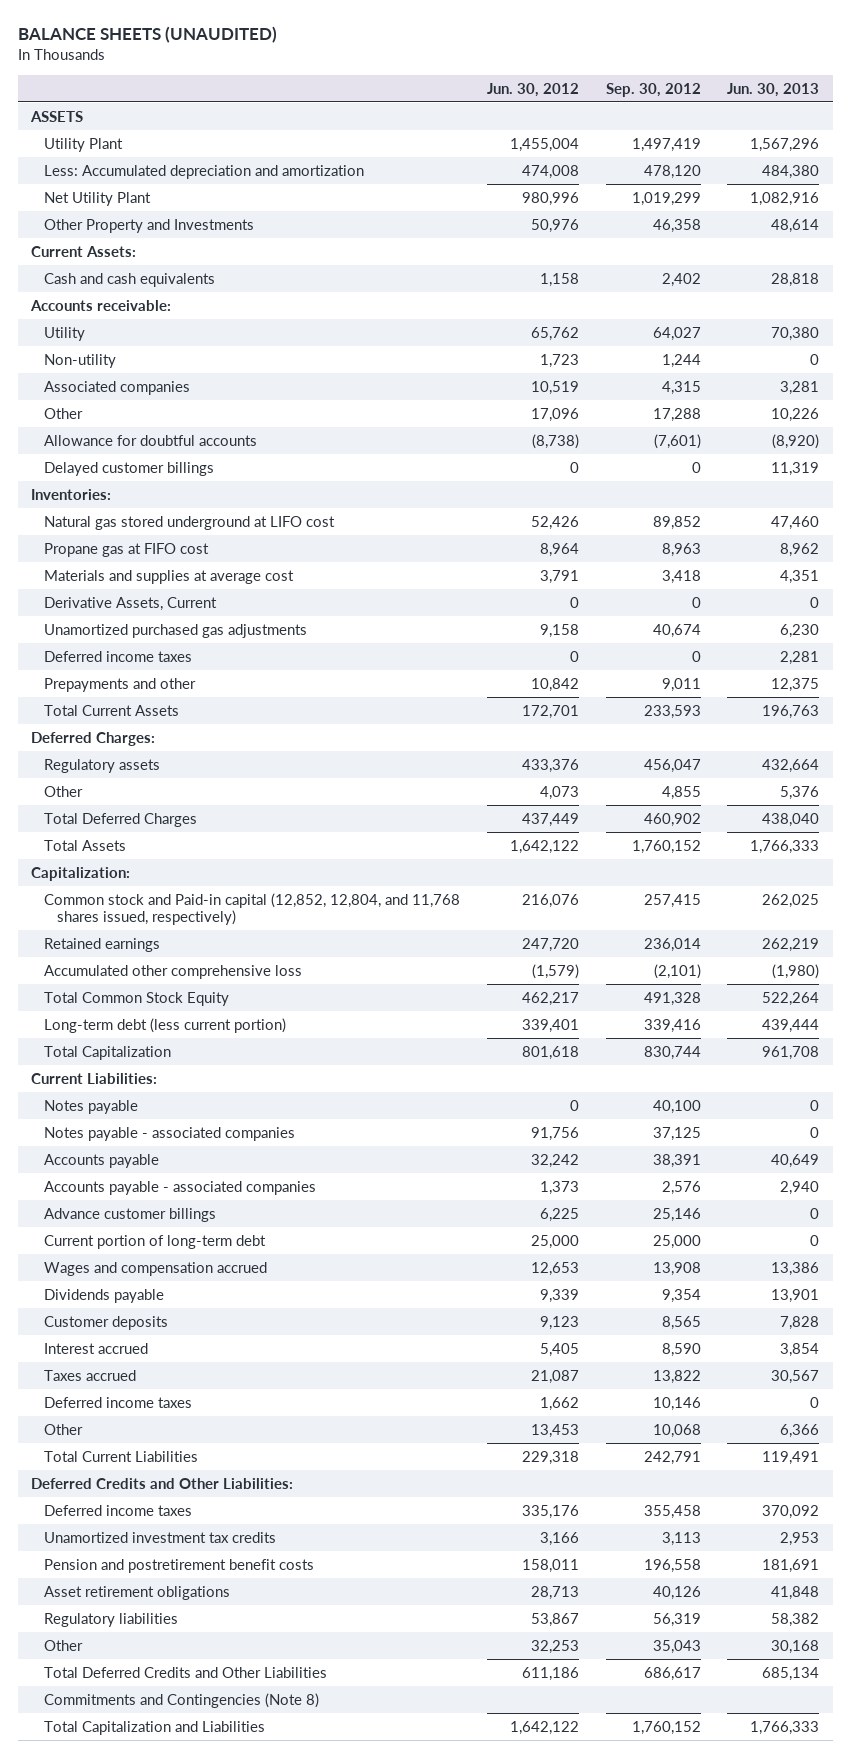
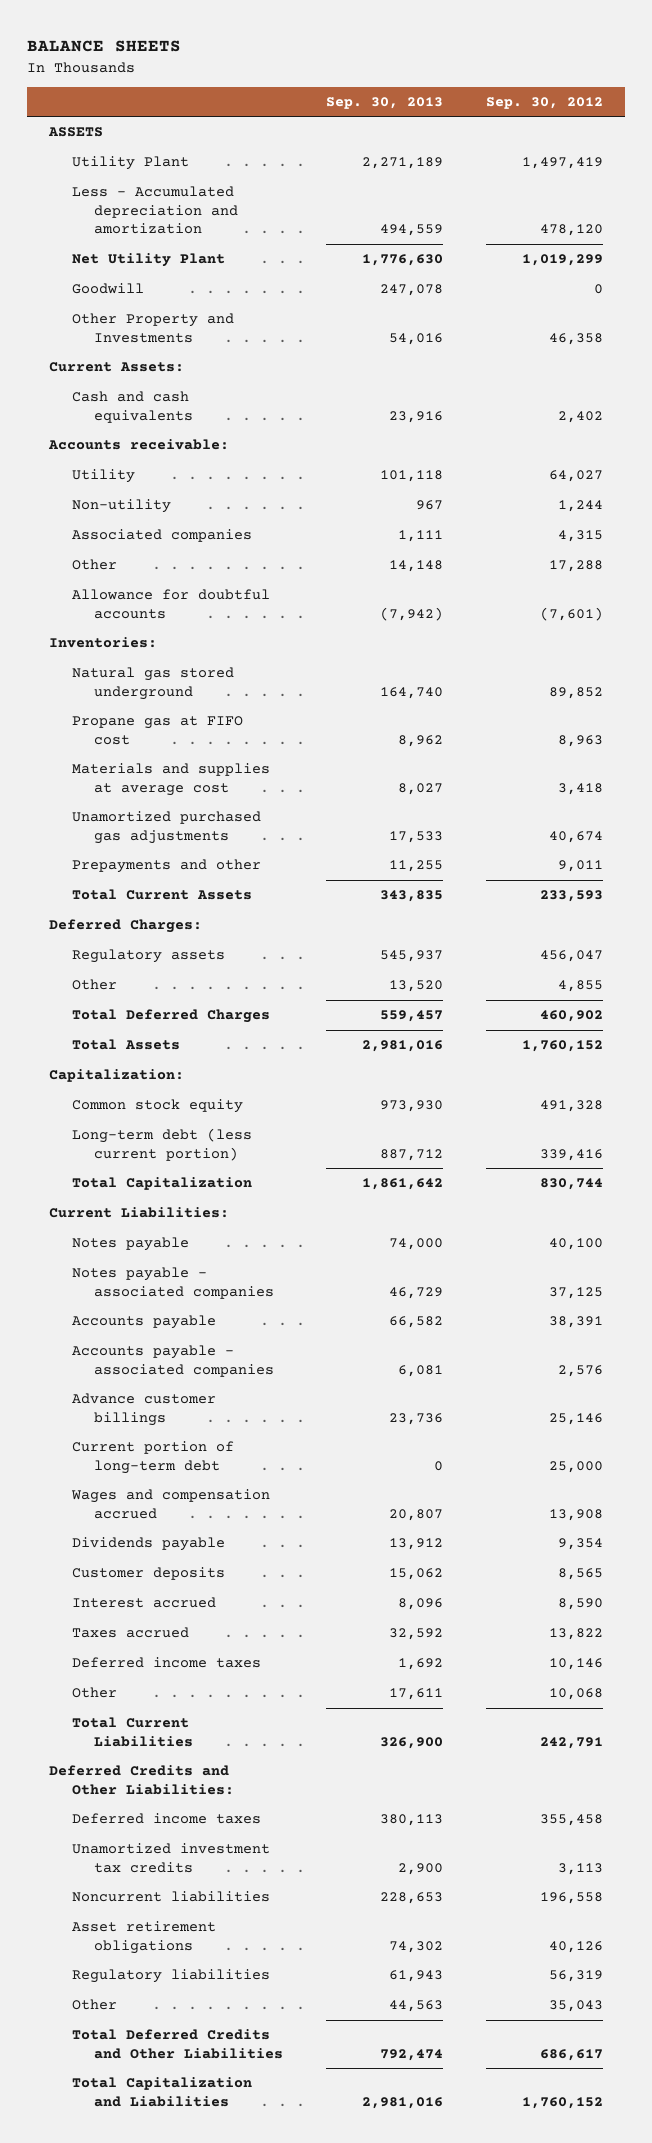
- BALANCE SHEETS (UNAUDITED)
+ BALANCE SHEETS
- | Jun. 30, 2012 | Sep. 30, 2012 | Jun. 30, 2013
+ | Sep. 30, 2013 | Sep. 30, 2012
- Less: Accumulated depreciation and amortization | 474,008 | 478,120 | 484,380
+ Less - Accumulated depreciation and amortization | 494,559 | 478,120
+ Goodwill | 247,078 | 0
- Delayed customer billings | 0 | 0 | 11,319
- Natural gas stored underground at LIFO cost | 52,426 | 89,852 | 47,460
+ Natural gas stored underground | 164,740 | 89,852
- Derivative Assets, Current | 0 | 0 | 0
- Deferred income taxes | 0 | 0 | 2,281
- Common stock and Paid-in capital (12,852, 12,804, and 11,768 shares issued, respectively) | 216,076 | 257,415 | 262,025
- Retained earnings | 247,720 | 236,014 | 262,219
- Accumulated other comprehensive loss | (1,579) | (2,101) | (1,980)
- Total Common Stock Equity | 462,217 | 491,328 | 522,264
+ Common stock equity | 973,930 | 491,328
- Pension and postretirement benefit costs | 158,011 | 196,558 | 181,691
+ Noncurrent liabilities | 228,653 | 196,558
- Commitments and Contingencies (Note 8)

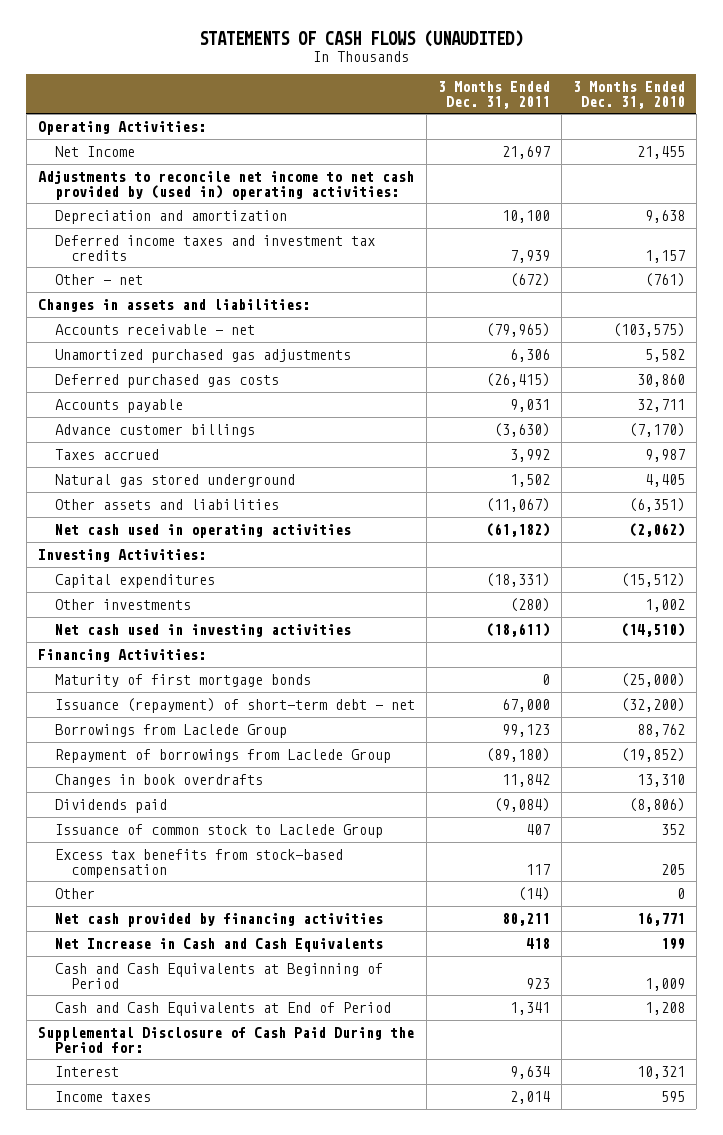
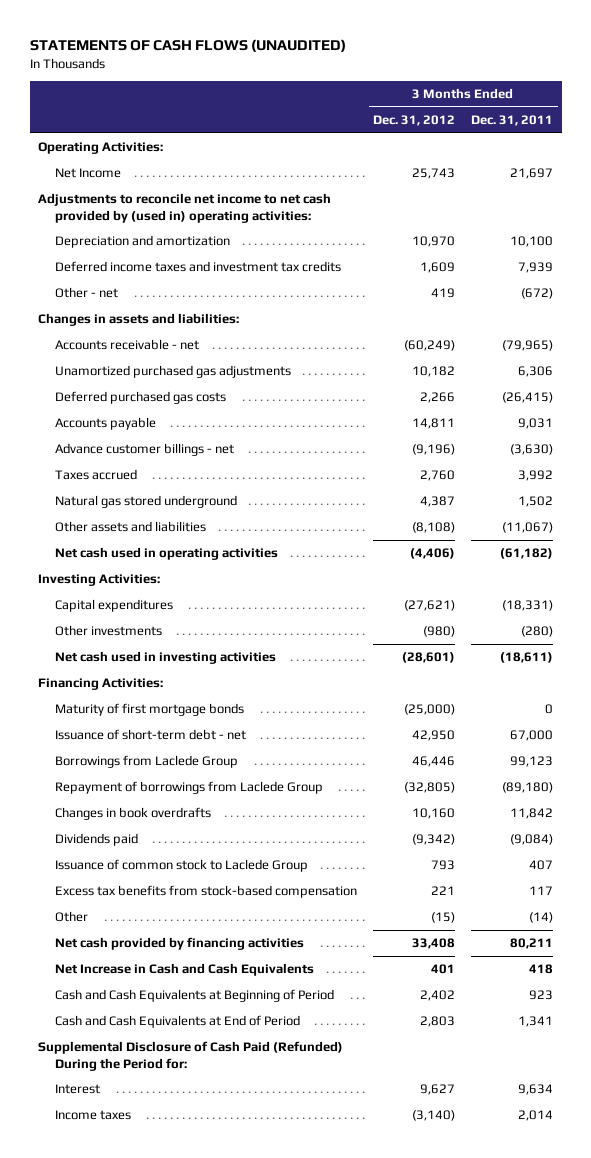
- | 3 Months Ended Dec. 31, 2011 | 3 Months Ended Dec. 31, 2010
+ | 3 Months Ended Dec. 31, 2012 | 3 Months Ended Dec. 31, 2011
- Advance customer billings | (3,630) | (7,170)
+ Advance customer billings - net | (9,196) | (3,630)
- Issuance (repayment) of short-term debt - net | 67,000 | (32,200)
+ Issuance of short-term debt - net | 42,950 | 67,000
- Supplemental Disclosure of Cash Paid During the Period for:
+ Supplemental Disclosure of Cash Paid (Refunded) During the Period for:

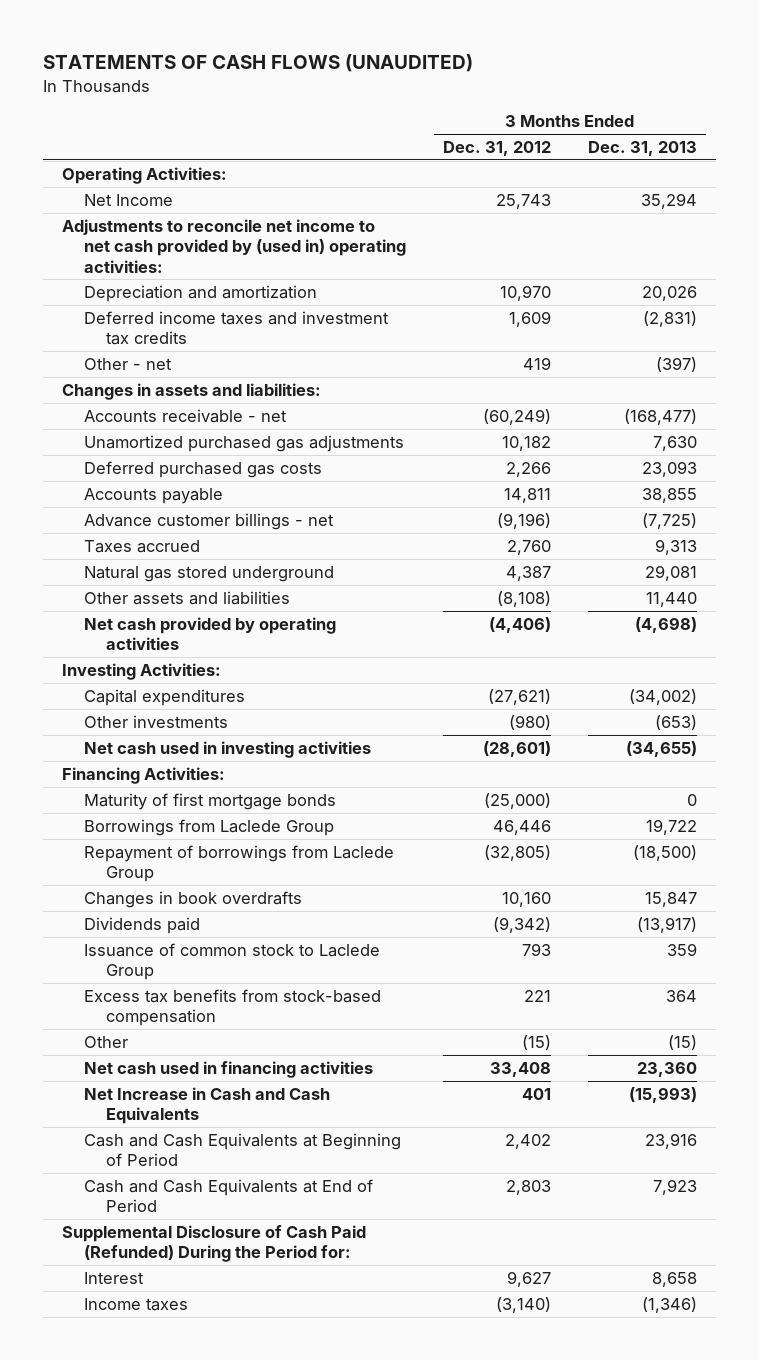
- | 3 Months Ended Dec. 31, 2012 | 3 Months Ended Dec. 31, 2011
+ | 3 Months Ended Dec. 31, 2012 | 3 Months Ended Dec. 31, 2013
- Net cash used in operating activities | (4,406) | (61,182)
+ Net cash provided by operating activities | (4,406) | (4,698)
- Issuance of short-term debt - net | 42,950 | 67,000
- Net cash provided by financing activities | 33,408 | 80,211
+ Net cash used in financing activities | 33,408 | 23,360

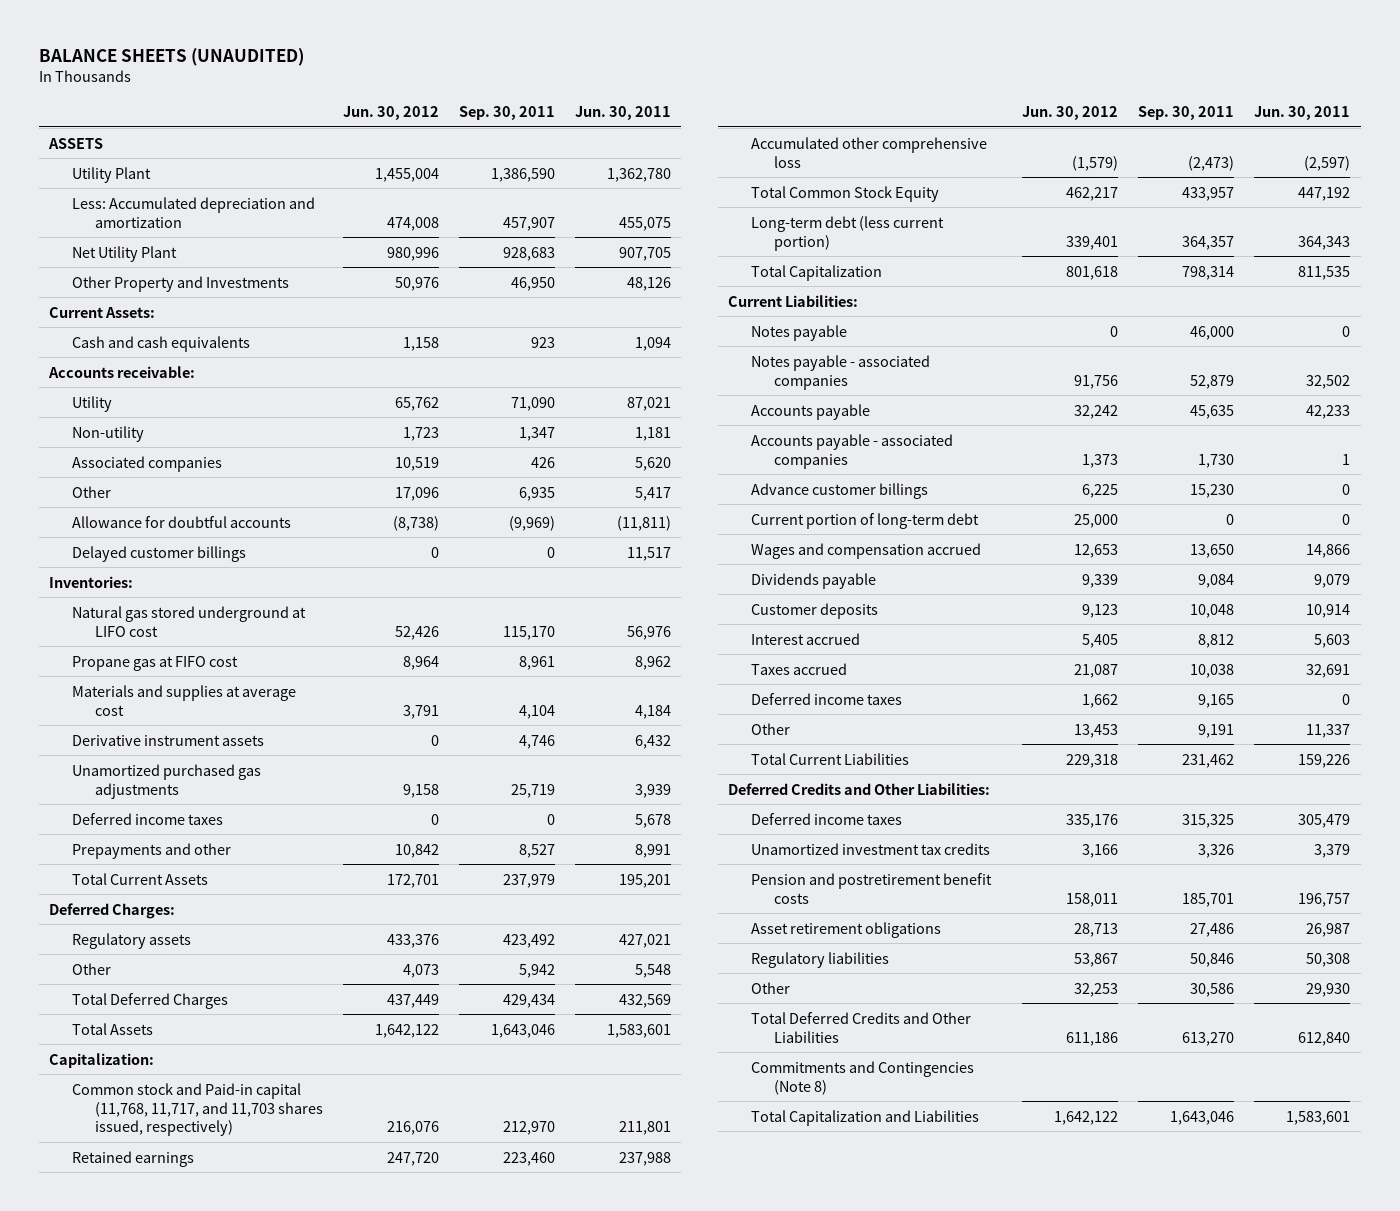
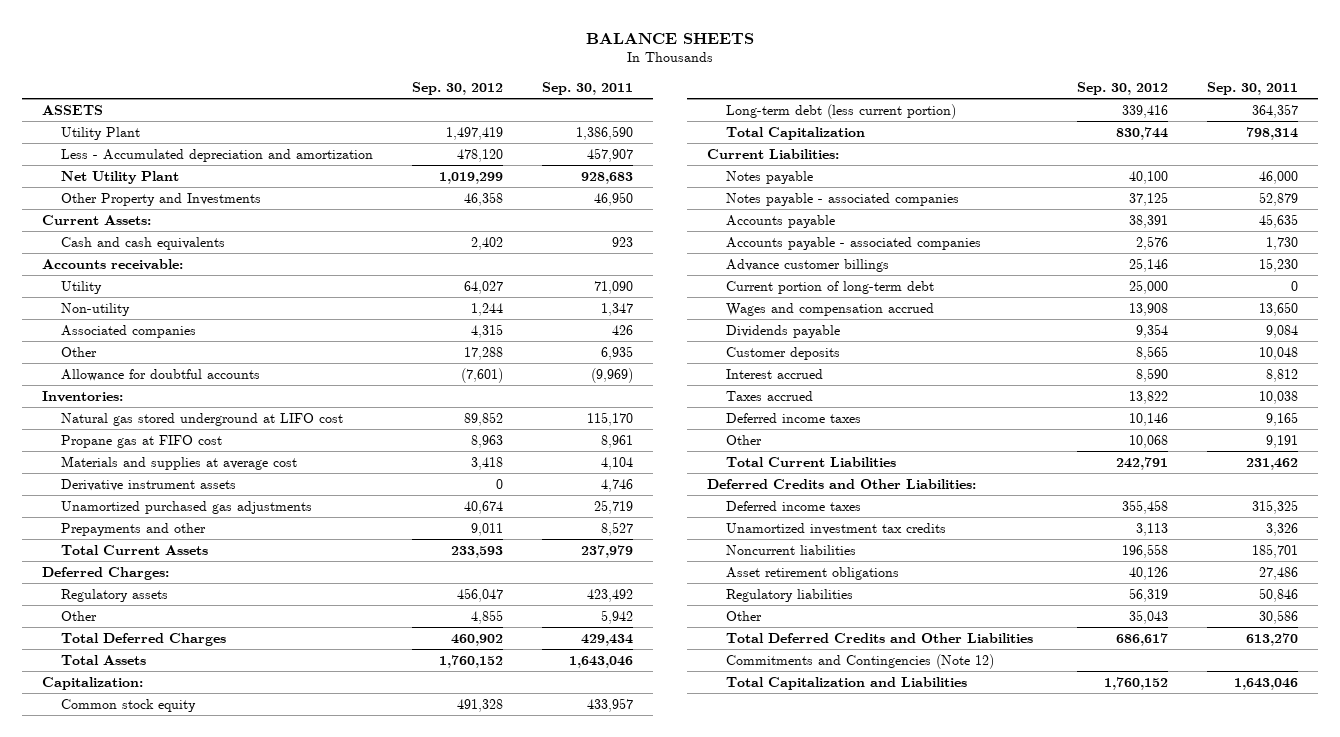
- BALANCE SHEETS (UNAUDITED)
+ BALANCE SHEETS
- | Jun. 30, 2012 | Sep. 30, 2011 | Jun. 30, 2011
+ | Sep. 30, 2012 | Sep. 30, 2011
- Less: Accumulated depreciation and amortization | 474,008 | 457,907 | 455,075
+ Less - Accumulated depreciation and amortization | 478,120 | 457,907
- Delayed customer billings | 0 | 0 | 11,517
- Deferred income taxes | 0 | 0 | 5,678
- Common stock and Paid-in capital (11,768, 11,717, and 11,703 shares issued, respectively) | 216,076 | 212,970 | 211,801
- Retained earnings | 247,720 | 223,460 | 237,988
- Accumulated other comprehensive loss | (1,579) | (2,473) | (2,597)
- Total Common Stock Equity | 462,217 | 433,957 | 447,192
+ Common stock equity | 491,328 | 433,957
- Pension and postretirement benefit costs | 158,011 | 185,701 | 196,757
+ Noncurrent liabilities | 196,558 | 185,701
- Commitments and Contingencies (Note 8)
+ Commitments and Contingencies (Note 12)

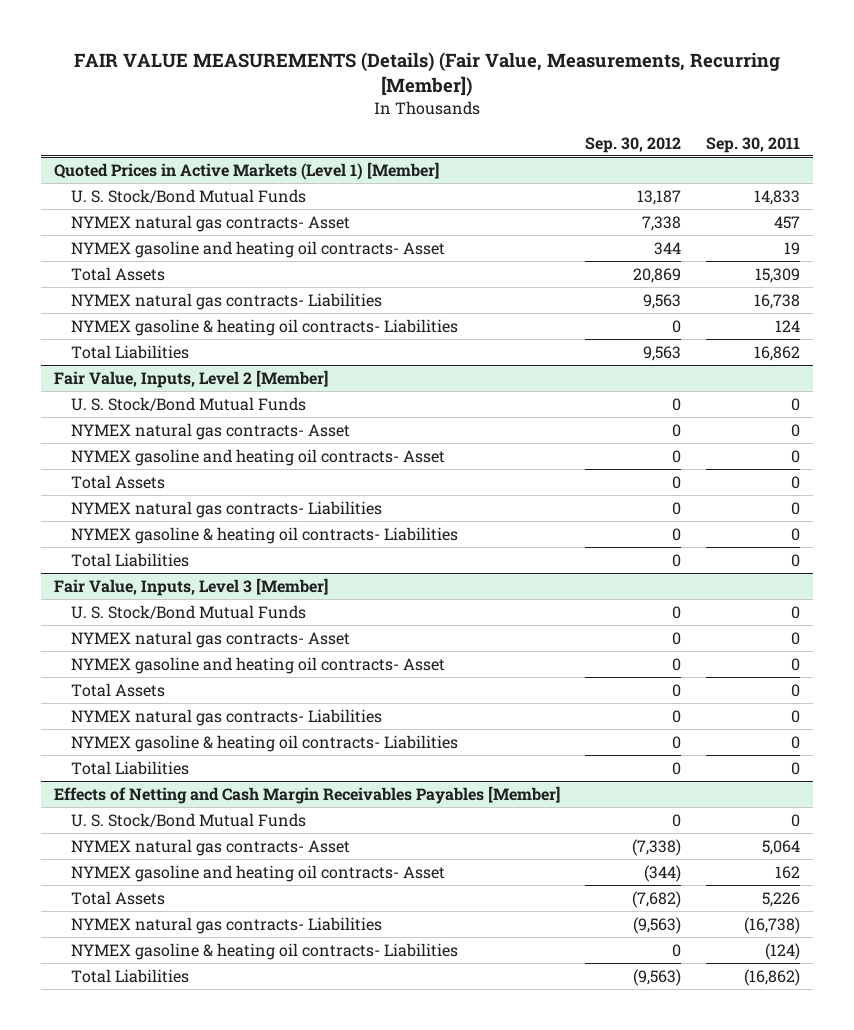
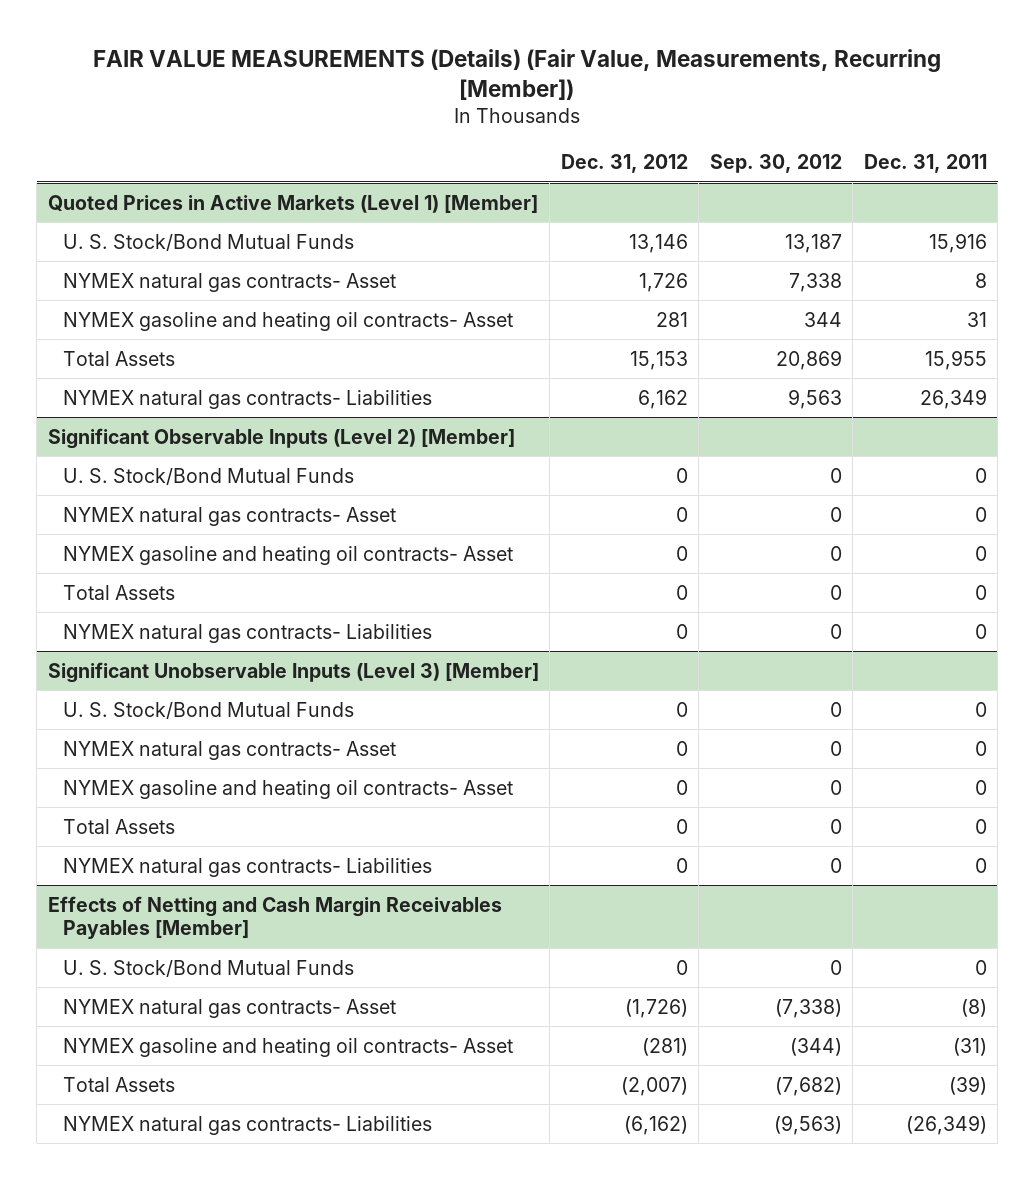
- | Sep. 30, 2012 | Sep. 30, 2011
+ | Dec. 31, 2012 | Sep. 30, 2012 | Dec. 31, 2011
@ Quoted Prices in Active Markets (Level 1) [Member]
- NYMEX gasoline & heating oil contracts- Liabilities | 0 | 124
- Total Liabilities | 9,563 | 16,862
- Fair Value, Inputs, Level 2 [Member]
+ Significant Observable Inputs (Level 2) [Member]
- NYMEX gasoline & heating oil contracts- Liabilities | 0 | 0
- Total Liabilities | 0 | 0
- Fair Value, Inputs, Level 3 [Member]
+ Significant Unobservable Inputs (Level 3) [Member]
- NYMEX gasoline & heating oil contracts- Liabilities | 0 | 0
- Total Liabilities | 0 | 0
@ Effects of Netting and Cash Margin Receivables Payables [Member]
- NYMEX gasoline & heating oil contracts- Liabilities | 0 | (124)
- Total Liabilities | (9,563) | (16,862)

